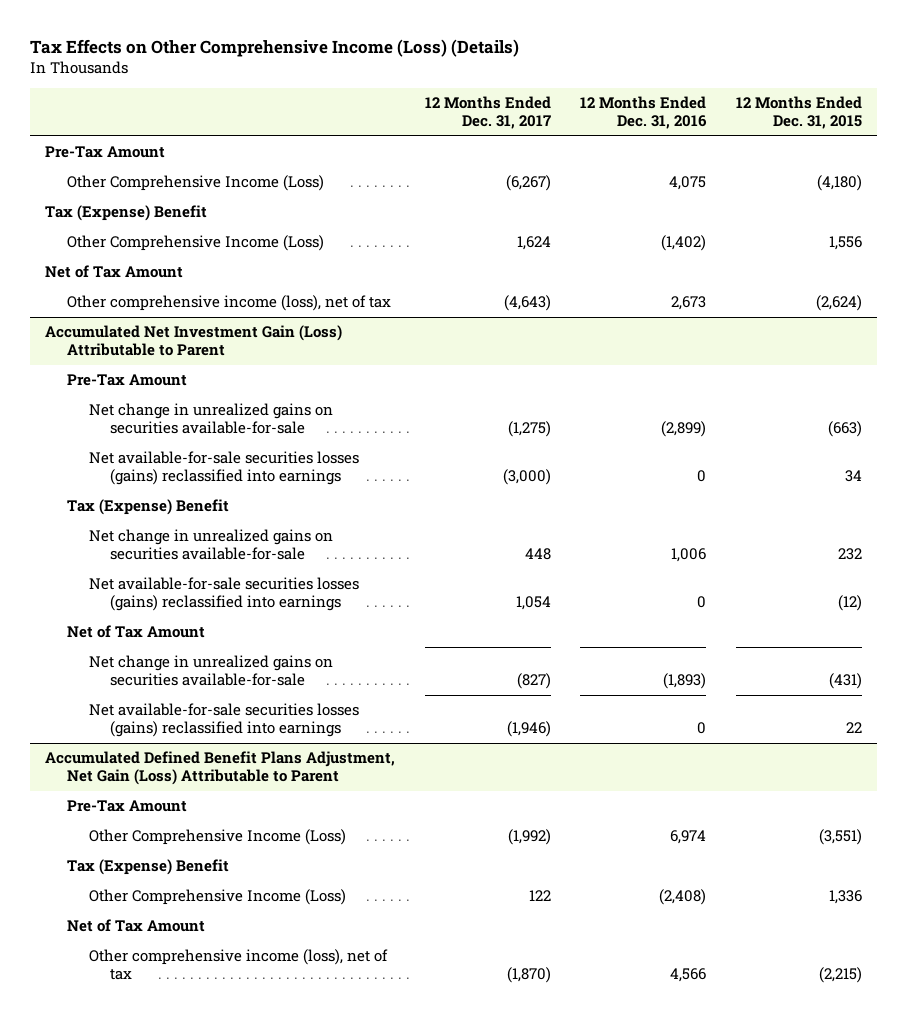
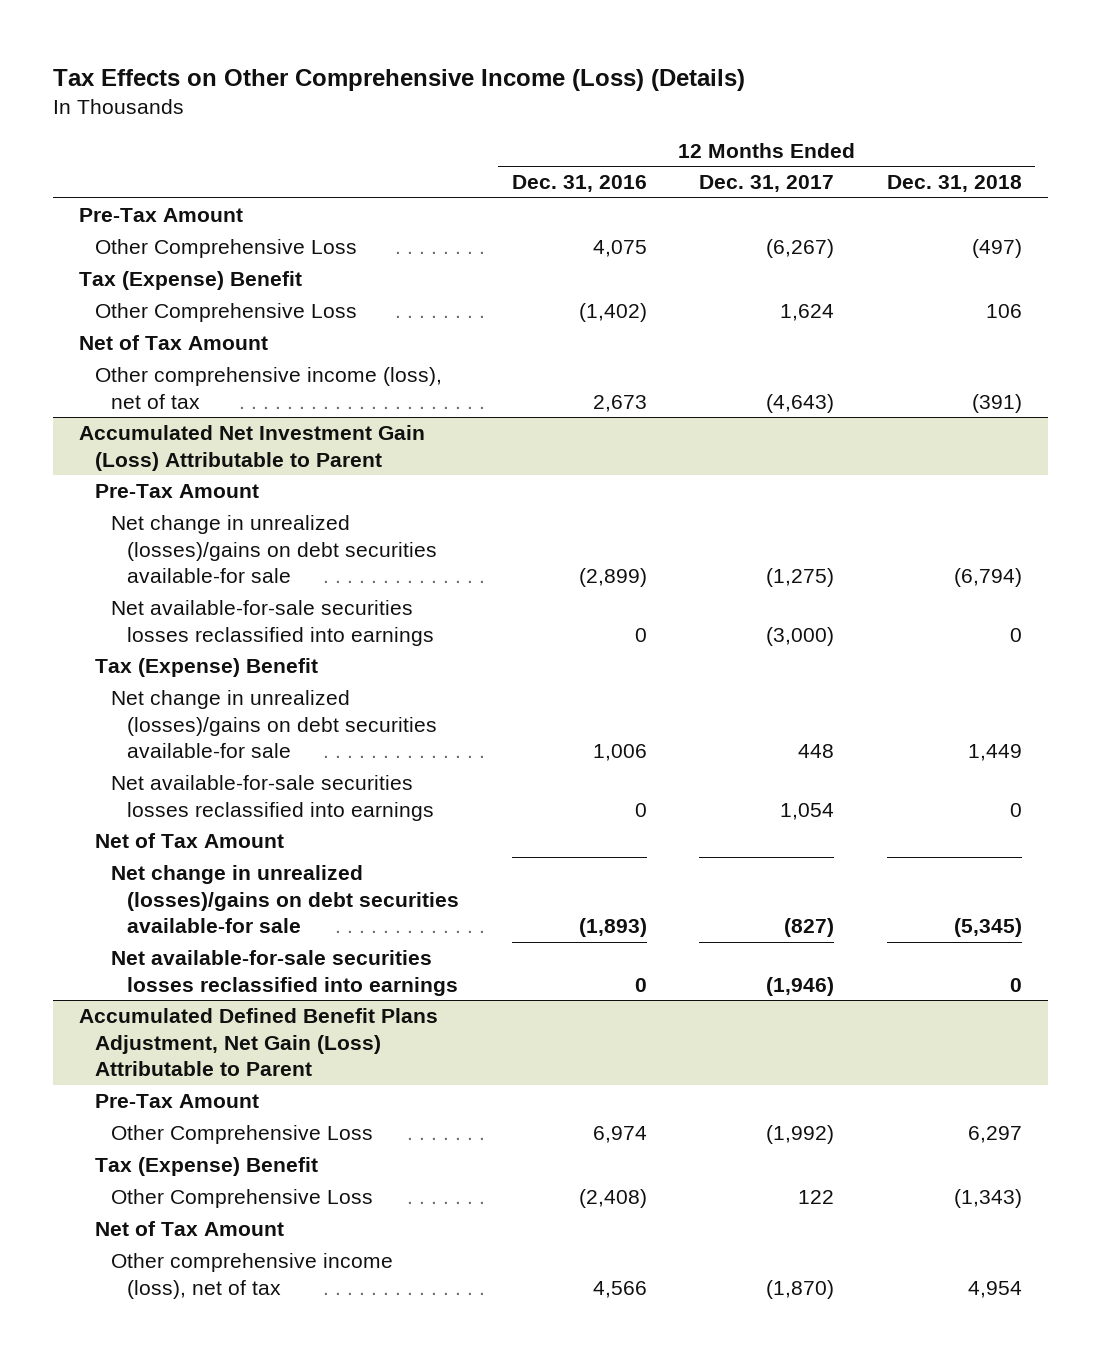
- | 12 Months Ended Dec. 31, 2017 | 12 Months Ended Dec. 31, 2016 | 12 Months Ended Dec. 31, 2015
+ | 12 Months Ended Dec. 31, 2016 | 12 Months Ended Dec. 31, 2017 | 12 Months Ended Dec. 31, 2018
- Other Comprehensive Income (Loss) | (6,267) | 4,075 | (4,180)
+ Other Comprehensive Loss | 4,075 | (6,267) | (497)
- Other Comprehensive Income (Loss) | 1,624 | (1,402) | 1,556
+ Other Comprehensive Loss | (1,402) | 1,624 | 106
@ Accumulated Net Investment Gain (Loss) Attributable to Parent
- Net change in unrealized gains on securities available-for-sale | (1,275) | (2,899) | (663)
- Net available-for-sale securities losses (gains) reclassified into earnings | (3,000) | 0 | 34
+ Net change in unrealized (losses)/gains on debt securities available-for sale | (2,899) | (1,275) | (6,794)
+ Net available-for-sale securities losses reclassified into earnings | 0 | (3,000) | 0
- Net change in unrealized gains on securities available-for-sale | 448 | 1,006 | 232
- Net available-for-sale securities losses (gains) reclassified into earnings | 1,054 | 0 | (12)
+ Net change in unrealized (losses)/gains on debt securities available-for sale | 1,006 | 448 | 1,449
+ Net available-for-sale securities losses reclassified into earnings | 0 | 1,054 | 0
- Net change in unrealized gains on securities available-for-sale | (827) | (1,893) | (431)
- Net available-for-sale securities losses (gains) reclassified into earnings | (1,946) | 0 | 22
+ Net change in unrealized (losses)/gains on debt securities available-for sale | (1,893) | (827) | (5,345)
+ Net available-for-sale securities losses reclassified into earnings | 0 | (1,946) | 0
@ Accumulated Defined Benefit Plans Adjustment, Net Gain (Loss) Attributable to Parent
- Other Comprehensive Income (Loss) | (1,992) | 6,974 | (3,551)
+ Other Comprehensive Loss | 6,974 | (1,992) | 6,297
- Other Comprehensive Income (Loss) | 122 | (2,408) | 1,336
+ Other Comprehensive Loss | (2,408) | 122 | (1,343)

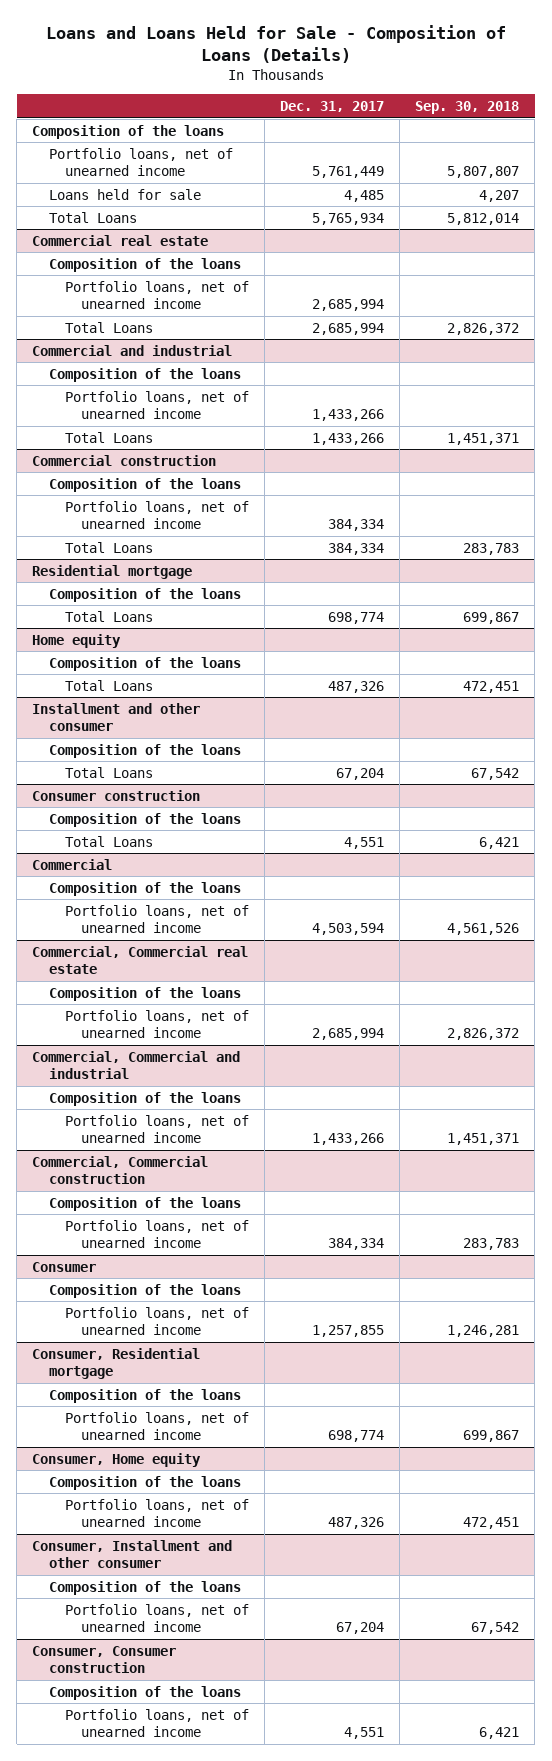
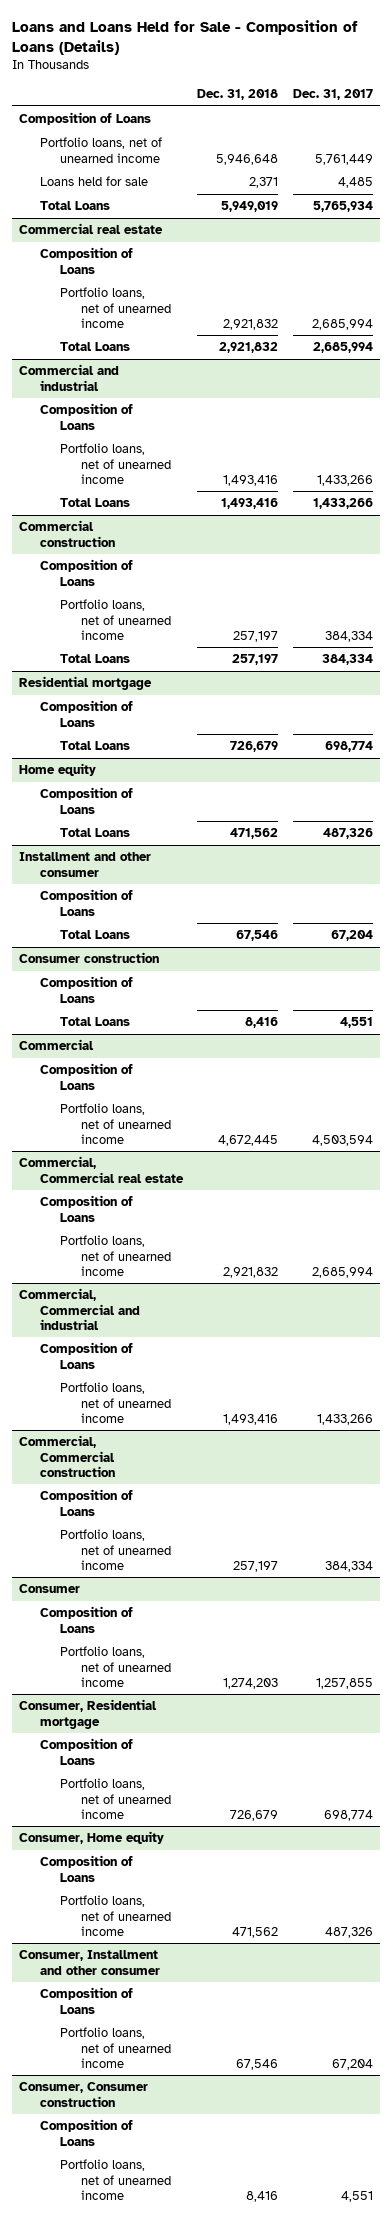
- | Dec. 31, 2017 | Sep. 30, 2018
+ | Dec. 31, 2018 | Dec. 31, 2017
- Composition of the loans
+ Composition of Loans
@ Commercial real estate
- Composition of the loans
+ Composition of Loans
@ Commercial and industrial
- Composition of the loans
+ Composition of Loans
@ Commercial construction
- Composition of the loans
+ Composition of Loans
@ Residential mortgage
- Composition of the loans
+ Composition of Loans
@ Home equity
- Composition of the loans
+ Composition of Loans
@ Installment and other consumer
- Composition of the loans
+ Composition of Loans
@ Consumer construction
- Composition of the loans
+ Composition of Loans
@ Commercial
- Composition of the loans
+ Composition of Loans
@ Commercial, Commercial real estate
- Composition of the loans
+ Composition of Loans
@ Commercial, Commercial and industrial
- Composition of the loans
+ Composition of Loans
@ Commercial, Commercial construction
- Composition of the loans
+ Composition of Loans
@ Consumer
- Composition of the loans
+ Composition of Loans
@ Consumer, Residential mortgage
- Composition of the loans
+ Composition of Loans
@ Consumer, Home equity
- Composition of the loans
+ Composition of Loans
@ Consumer, Installment and other consumer
- Composition of the loans
+ Composition of Loans
@ Consumer, Consumer construction
- Composition of the loans
+ Composition of Loans

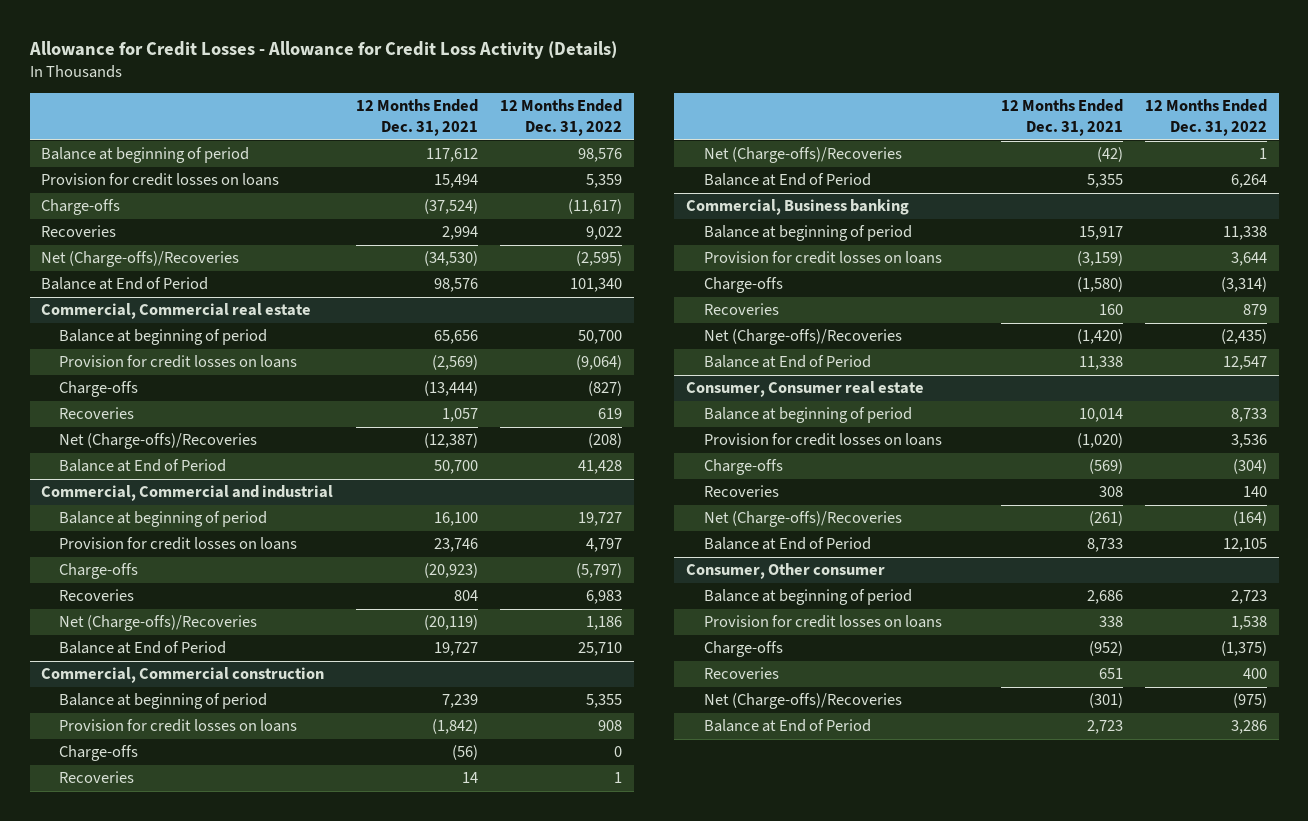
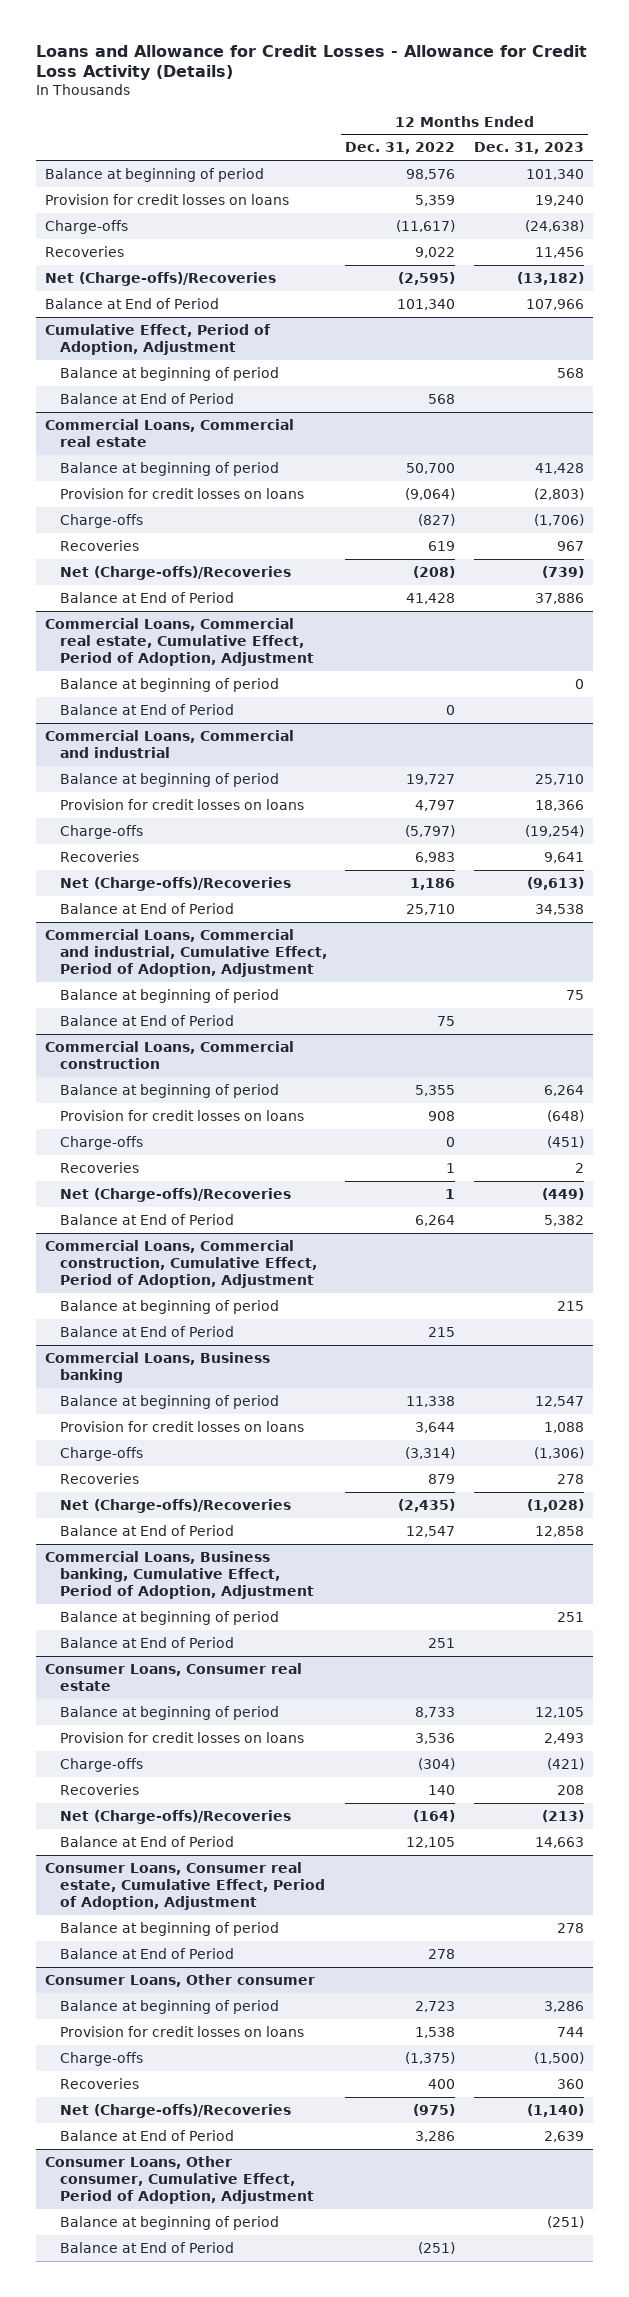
- Allowance for Credit Losses - Allowance for Credit Loss Activity (Details)
+ Loans and Allowance for Credit Losses - Allowance for Credit Loss Activity (Details)
- | 12 Months Ended Dec. 31, 2021 | 12 Months Ended Dec. 31, 2022
+ | 12 Months Ended Dec. 31, 2022 | 12 Months Ended Dec. 31, 2023
- Commercial, Commercial real estate
+ Cumulative Effect, Period of Adoption, Adjustment
+ Balance at beginning of period | | 568
+ Balance at End of Period | 568 |
+ Commercial Loans, Commercial real estate
- Commercial, Commercial and industrial
+ Commercial Loans, Commercial real estate, Cumulative Effect, Period of Adoption, Adjustment
+ Balance at beginning of period | | 0
+ Balance at End of Period | 0 |
+ Commercial Loans, Commercial and industrial
- Commercial, Commercial construction
+ Commercial Loans, Commercial and industrial, Cumulative Effect, Period of Adoption, Adjustment
+ Balance at beginning of period | | 75
+ Balance at End of Period | 75 |
+ Commercial Loans, Commercial construction
- Commercial, Business banking
+ Commercial Loans, Commercial construction, Cumulative Effect, Period of Adoption, Adjustment
+ Balance at beginning of period | | 215
+ Balance at End of Period | 215 |
+ Commercial Loans, Business banking
- Consumer, Consumer real estate
+ Commercial Loans, Business banking, Cumulative Effect, Period of Adoption, Adjustment
+ Balance at beginning of period | | 251
+ Balance at End of Period | 251 |
+ Consumer Loans, Consumer real estate
- Consumer, Other consumer
+ Consumer Loans, Consumer real estate, Cumulative Effect, Period of Adoption, Adjustment
+ Balance at beginning of period | | 278
+ Balance at End of Period | 278 |
+ Consumer Loans, Other consumer
+ Consumer Loans, Other consumer, Cumulative Effect, Period of Adoption, Adjustment
+ Balance at beginning of period | | (251)
+ Balance at End of Period | (251) |

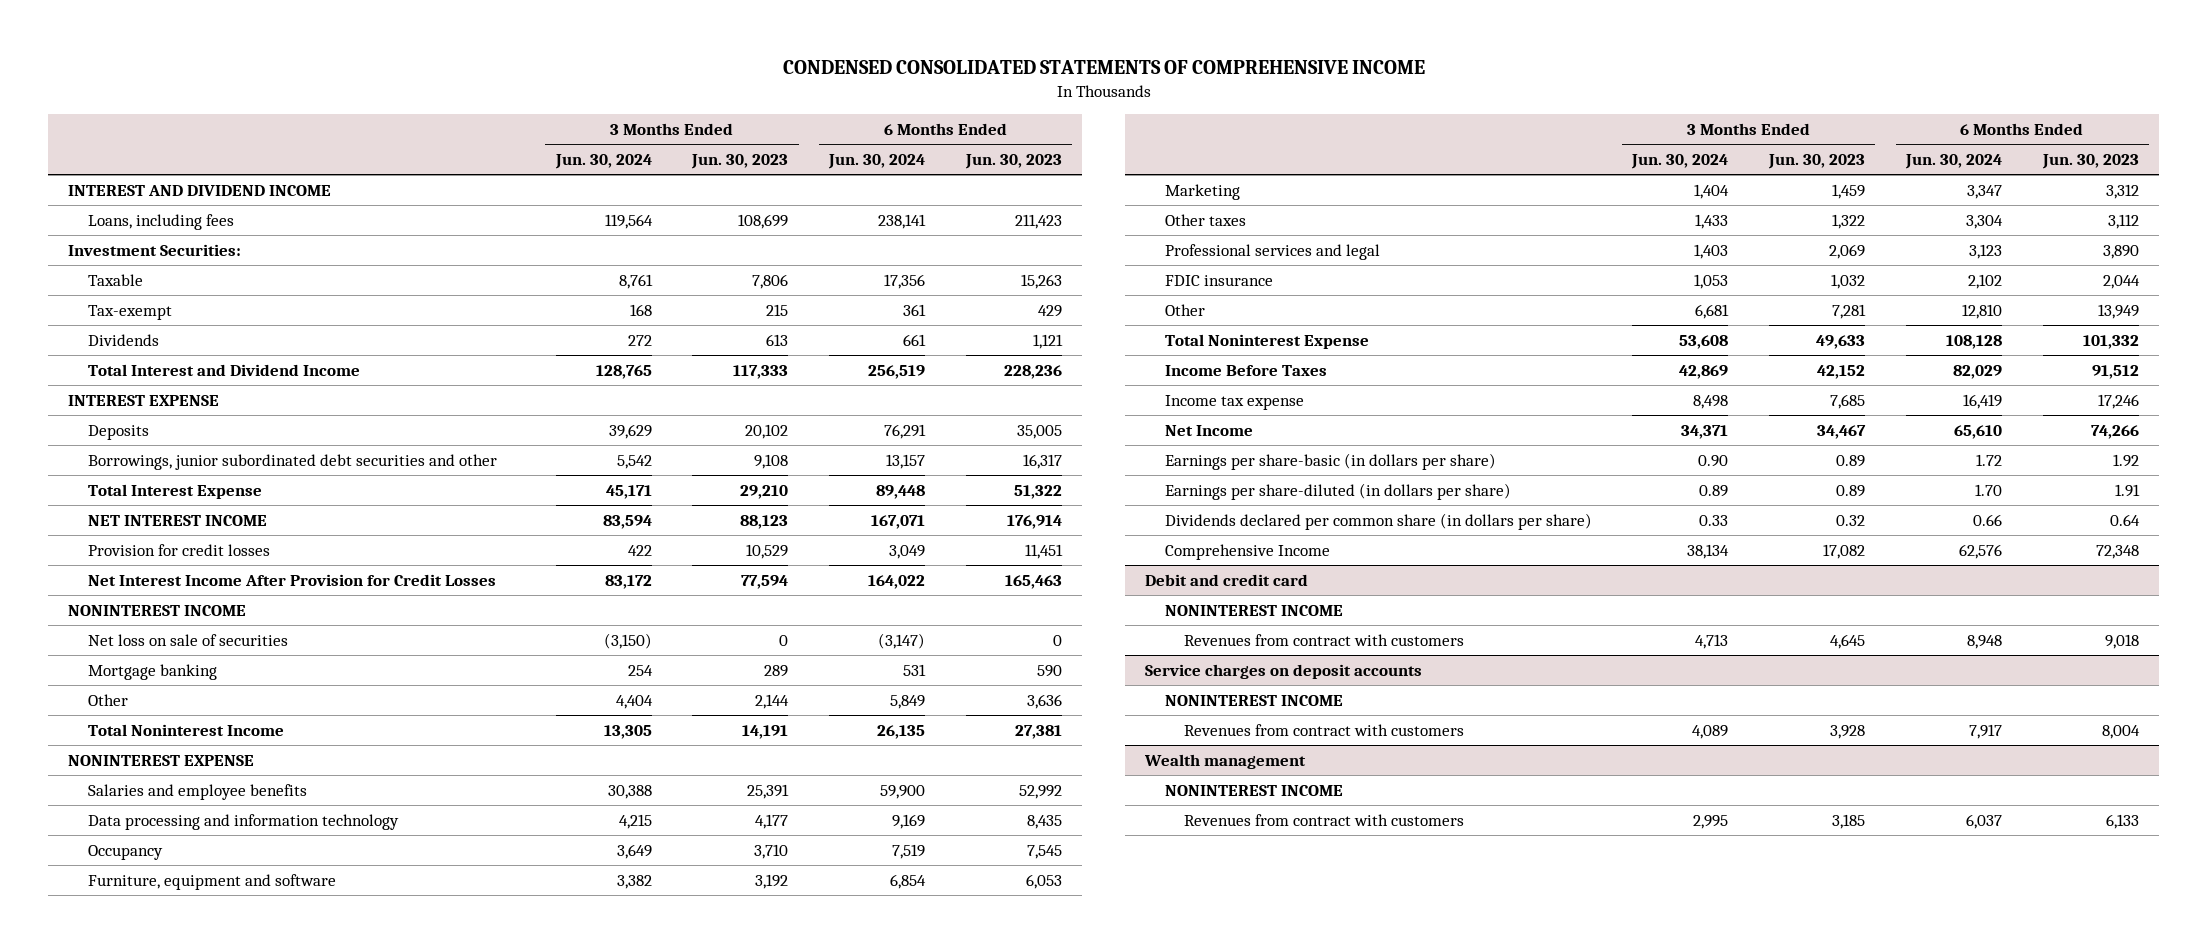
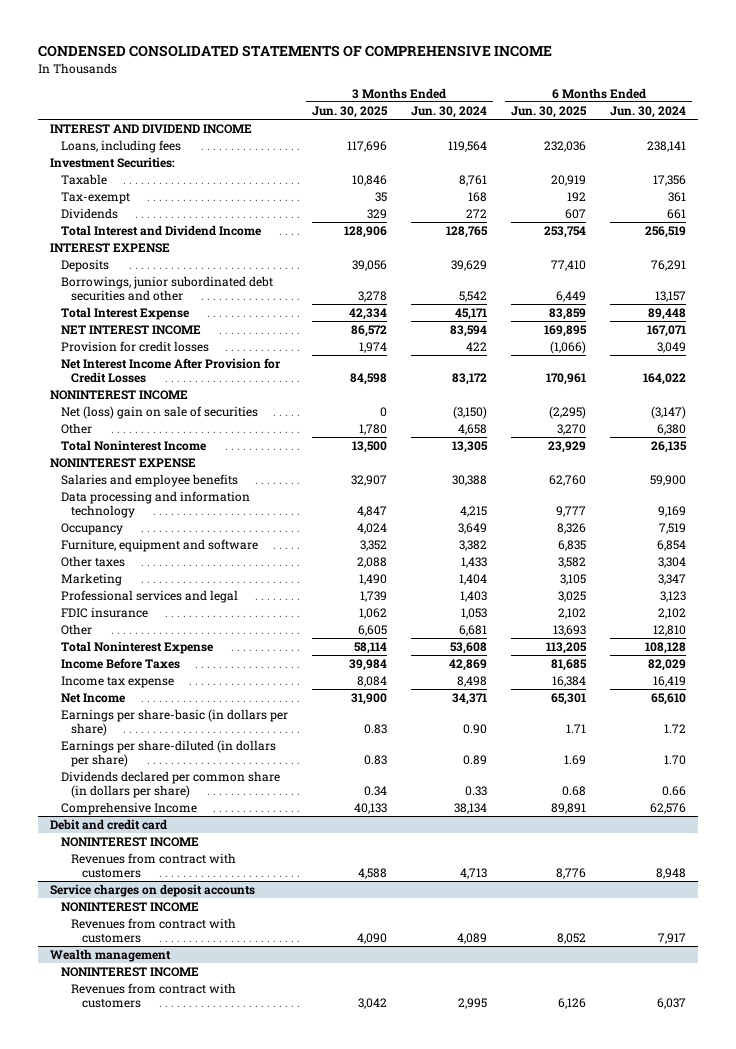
- | 3 Months Ended Jun. 30, 2024 | 3 Months Ended Jun. 30, 2023 | 6 Months Ended Jun. 30, 2024 | 6 Months Ended Jun. 30, 2023
+ | 3 Months Ended Jun. 30, 2025 | 3 Months Ended Jun. 30, 2024 | 6 Months Ended Jun. 30, 2025 | 6 Months Ended Jun. 30, 2024
- Net loss on sale of securities | (3,150) | 0 | (3,147) | 0
- Mortgage banking | 254 | 289 | 531 | 590
- Other | 4,404 | 2,144 | 5,849 | 3,636
+ Net (loss) gain on sale of securities | 0 | (3,150) | (2,295) | (3,147)
+ Other | 1,780 | 4,658 | 3,270 | 6,380
moved down: Marketing | 1,490 | 1,404 | 3,105 | 3,347

